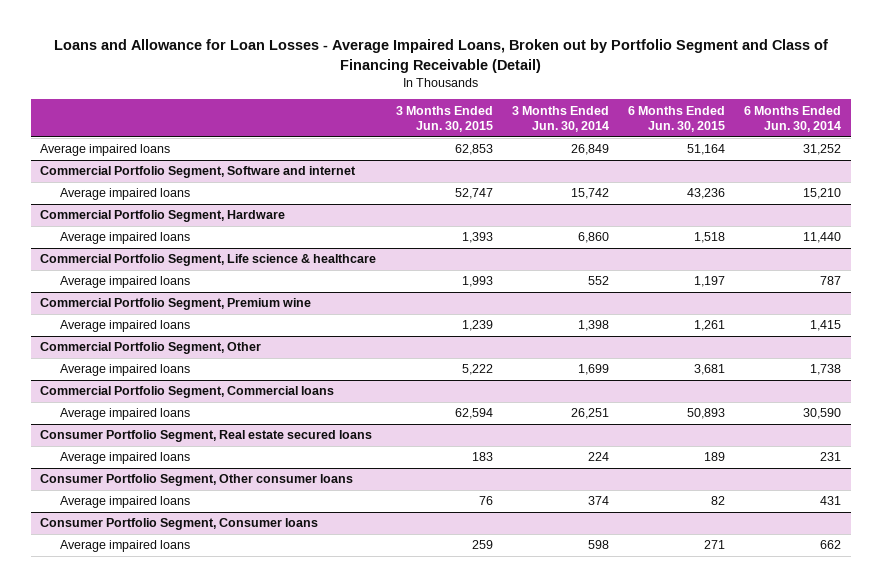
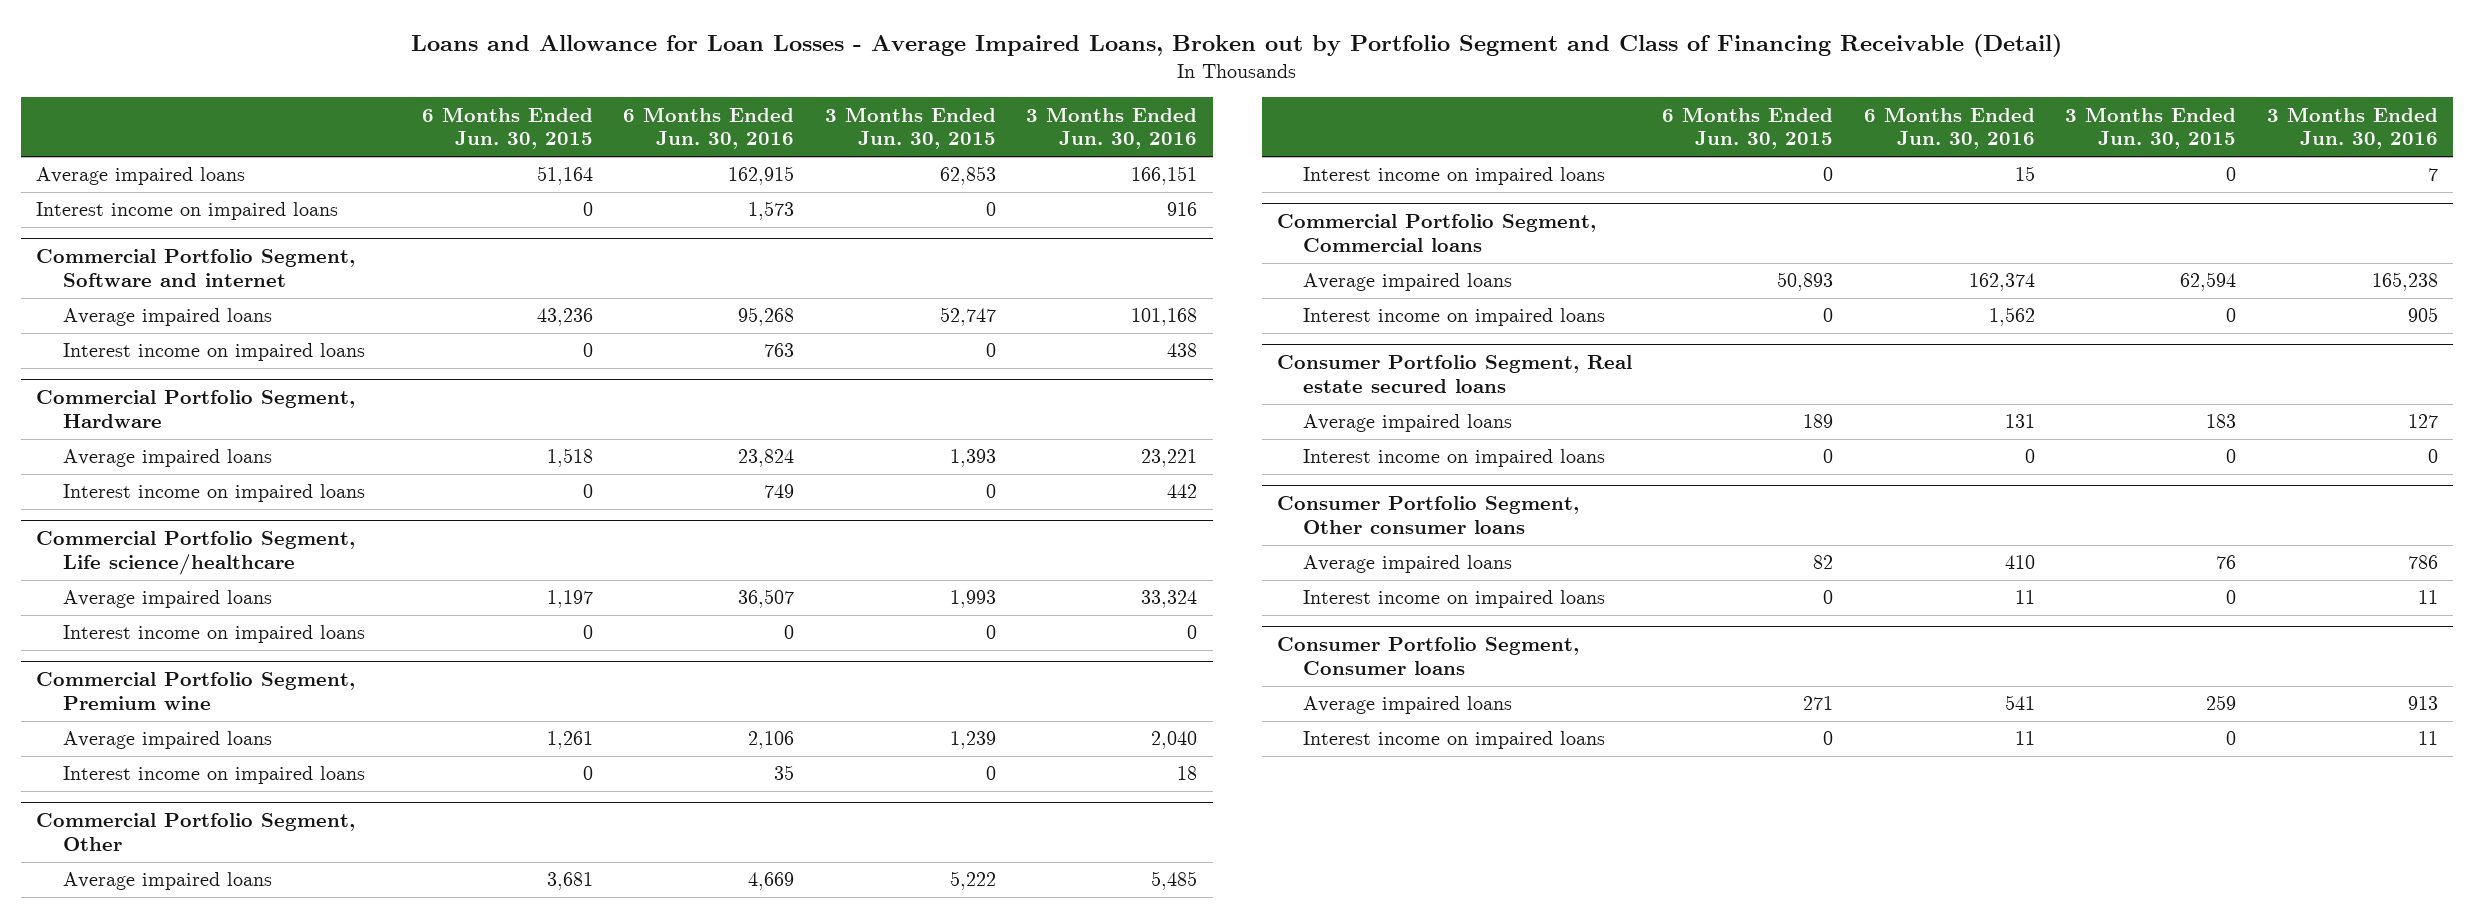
- | 3 Months Ended Jun. 30, 2015 | 3 Months Ended Jun. 30, 2014 | 6 Months Ended Jun. 30, 2015 | 6 Months Ended Jun. 30, 2014
+ | 6 Months Ended Jun. 30, 2015 | 6 Months Ended Jun. 30, 2016 | 3 Months Ended Jun. 30, 2015 | 3 Months Ended Jun. 30, 2016
+ Interest income on impaired loans | 0 | 1,573 | 0 | 916
@ Commercial Portfolio Segment, Software and internet
+ Interest income on impaired loans | 0 | 763 | 0 | 438
- Commercial Portfolio Segment, Life science & healthcare
@ Commercial Portfolio Segment, Hardware
+ Interest income on impaired loans | 0 | 749 | 0 | 442
+ Commercial Portfolio Segment, Life science/healthcare
+ Interest income on impaired loans | 0 | 0 | 0 | 0
@ Commercial Portfolio Segment, Premium wine
+ Interest income on impaired loans | 0 | 35 | 0 | 18
@ Commercial Portfolio Segment, Other
+ Interest income on impaired loans | 0 | 15 | 0 | 7
@ Commercial Portfolio Segment, Commercial loans
+ Interest income on impaired loans | 0 | 1,562 | 0 | 905
@ Consumer Portfolio Segment, Real estate secured loans
+ Interest income on impaired loans | 0 | 0 | 0 | 0
@ Consumer Portfolio Segment, Other consumer loans
+ Interest income on impaired loans | 0 | 11 | 0 | 11
@ Consumer Portfolio Segment, Consumer loans
+ Interest income on impaired loans | 0 | 11 | 0 | 11

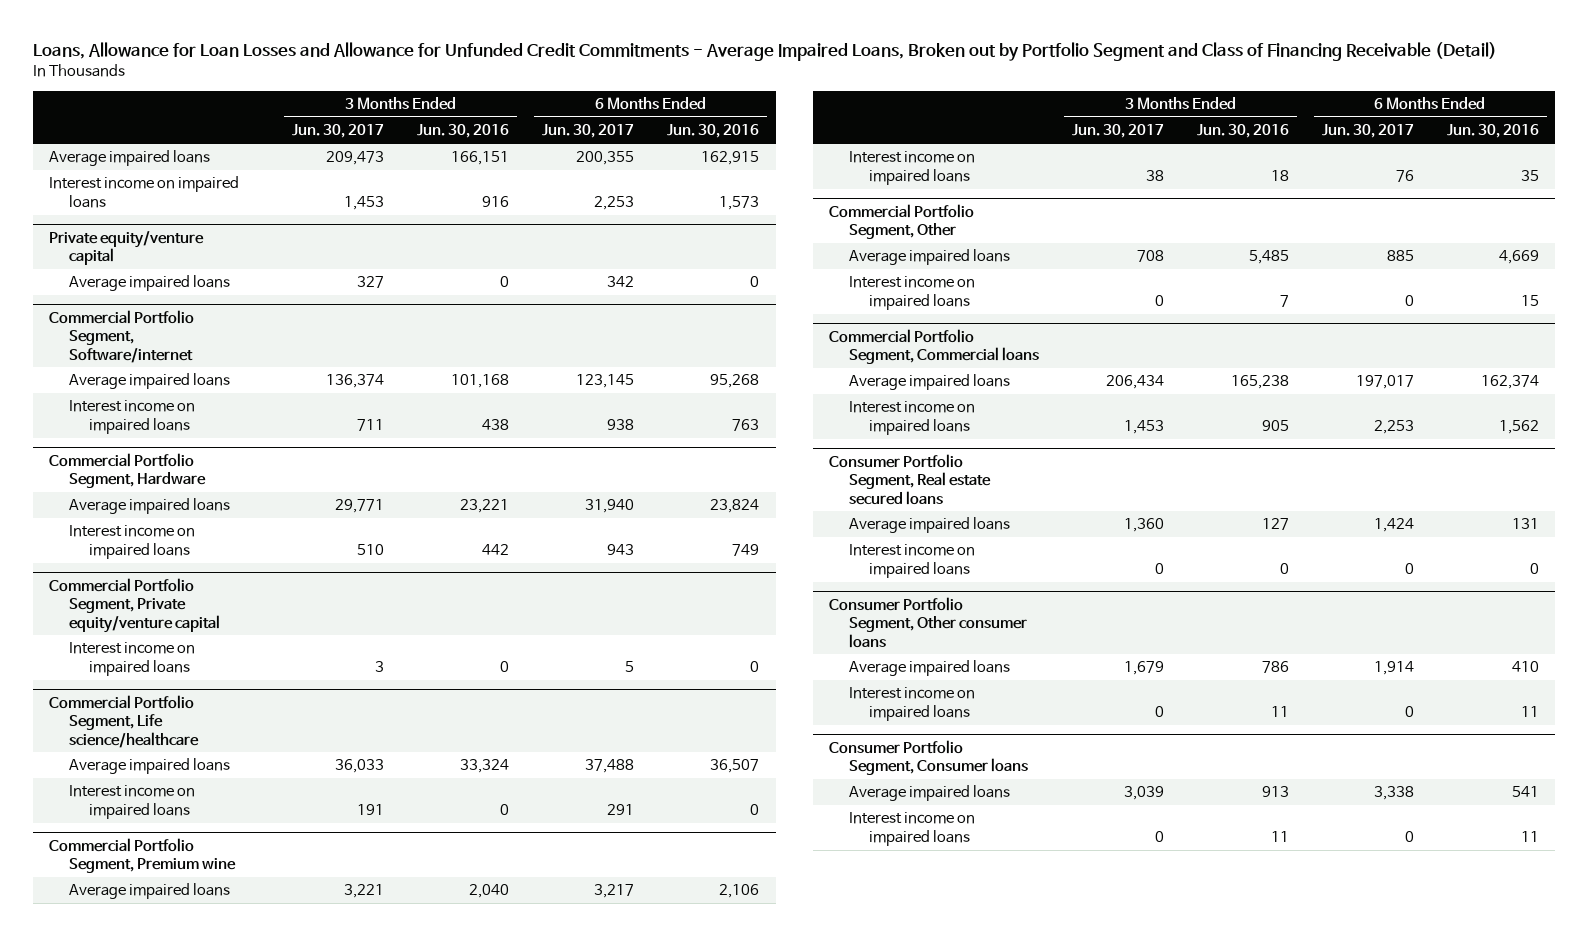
- Loans and Allowance for Loan Losses - Average Impaired Loans, Broken out by Portfolio Segment and Class of Financing Receivable (Detail)
+ Loans, Allowance for Loan Losses and Allowance for Unfunded Credit Commitments - Average Impaired Loans, Broken out by Portfolio Segment and Class of Financing Receivable (Detail)
- | 6 Months Ended Jun. 30, 2015 | 6 Months Ended Jun. 30, 2016 | 3 Months Ended Jun. 30, 2015 | 3 Months Ended Jun. 30, 2016
+ | 3 Months Ended Jun. 30, 2017 | 3 Months Ended Jun. 30, 2016 | 6 Months Ended Jun. 30, 2017 | 6 Months Ended Jun. 30, 2016
- Commercial Portfolio Segment, Software and internet
+ Private equity/venture capital
+ Average impaired loans | 327 | 0 | 342 | 0
+ Commercial Portfolio Segment, Software/internet
+ Commercial Portfolio Segment, Private equity/venture capital
+ Interest income on impaired loans | 3 | 0 | 5 | 0

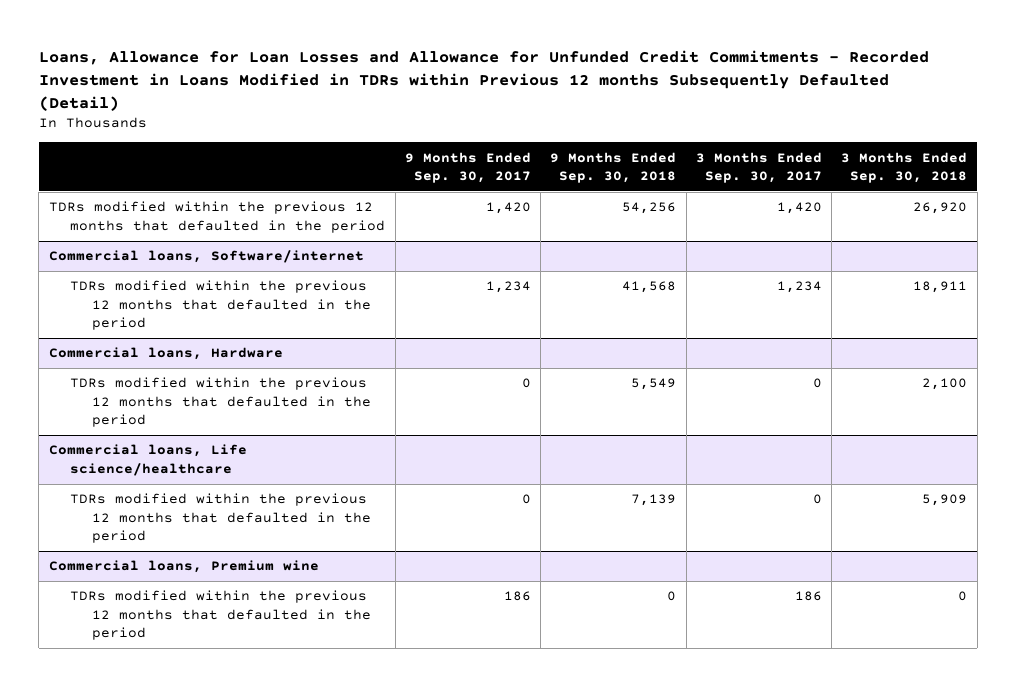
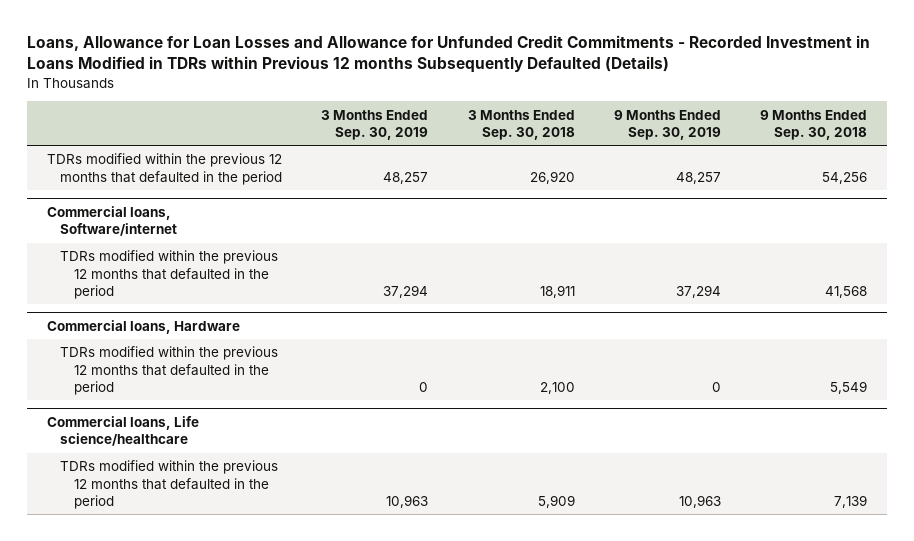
- Loans, Allowance for Loan Losses and Allowance for Unfunded Credit Commitments - Recorded Investment in Loans Modified in TDRs within Previous 12 months Subsequently Defaulted (Detail)
+ Loans, Allowance for Loan Losses and Allowance for Unfunded Credit Commitments - Recorded Investment in Loans Modified in TDRs within Previous 12 months Subsequently Defaulted (Details)
- | 9 Months Ended Sep. 30, 2017 | 9 Months Ended Sep. 30, 2018 | 3 Months Ended Sep. 30, 2017 | 3 Months Ended Sep. 30, 2018
+ | 3 Months Ended Sep. 30, 2019 | 3 Months Ended Sep. 30, 2018 | 9 Months Ended Sep. 30, 2019 | 9 Months Ended Sep. 30, 2018
- Commercial loans, Premium wine
- TDRs modified within the previous 12 months that defaulted in the period | 186 | 0 | 186 | 0

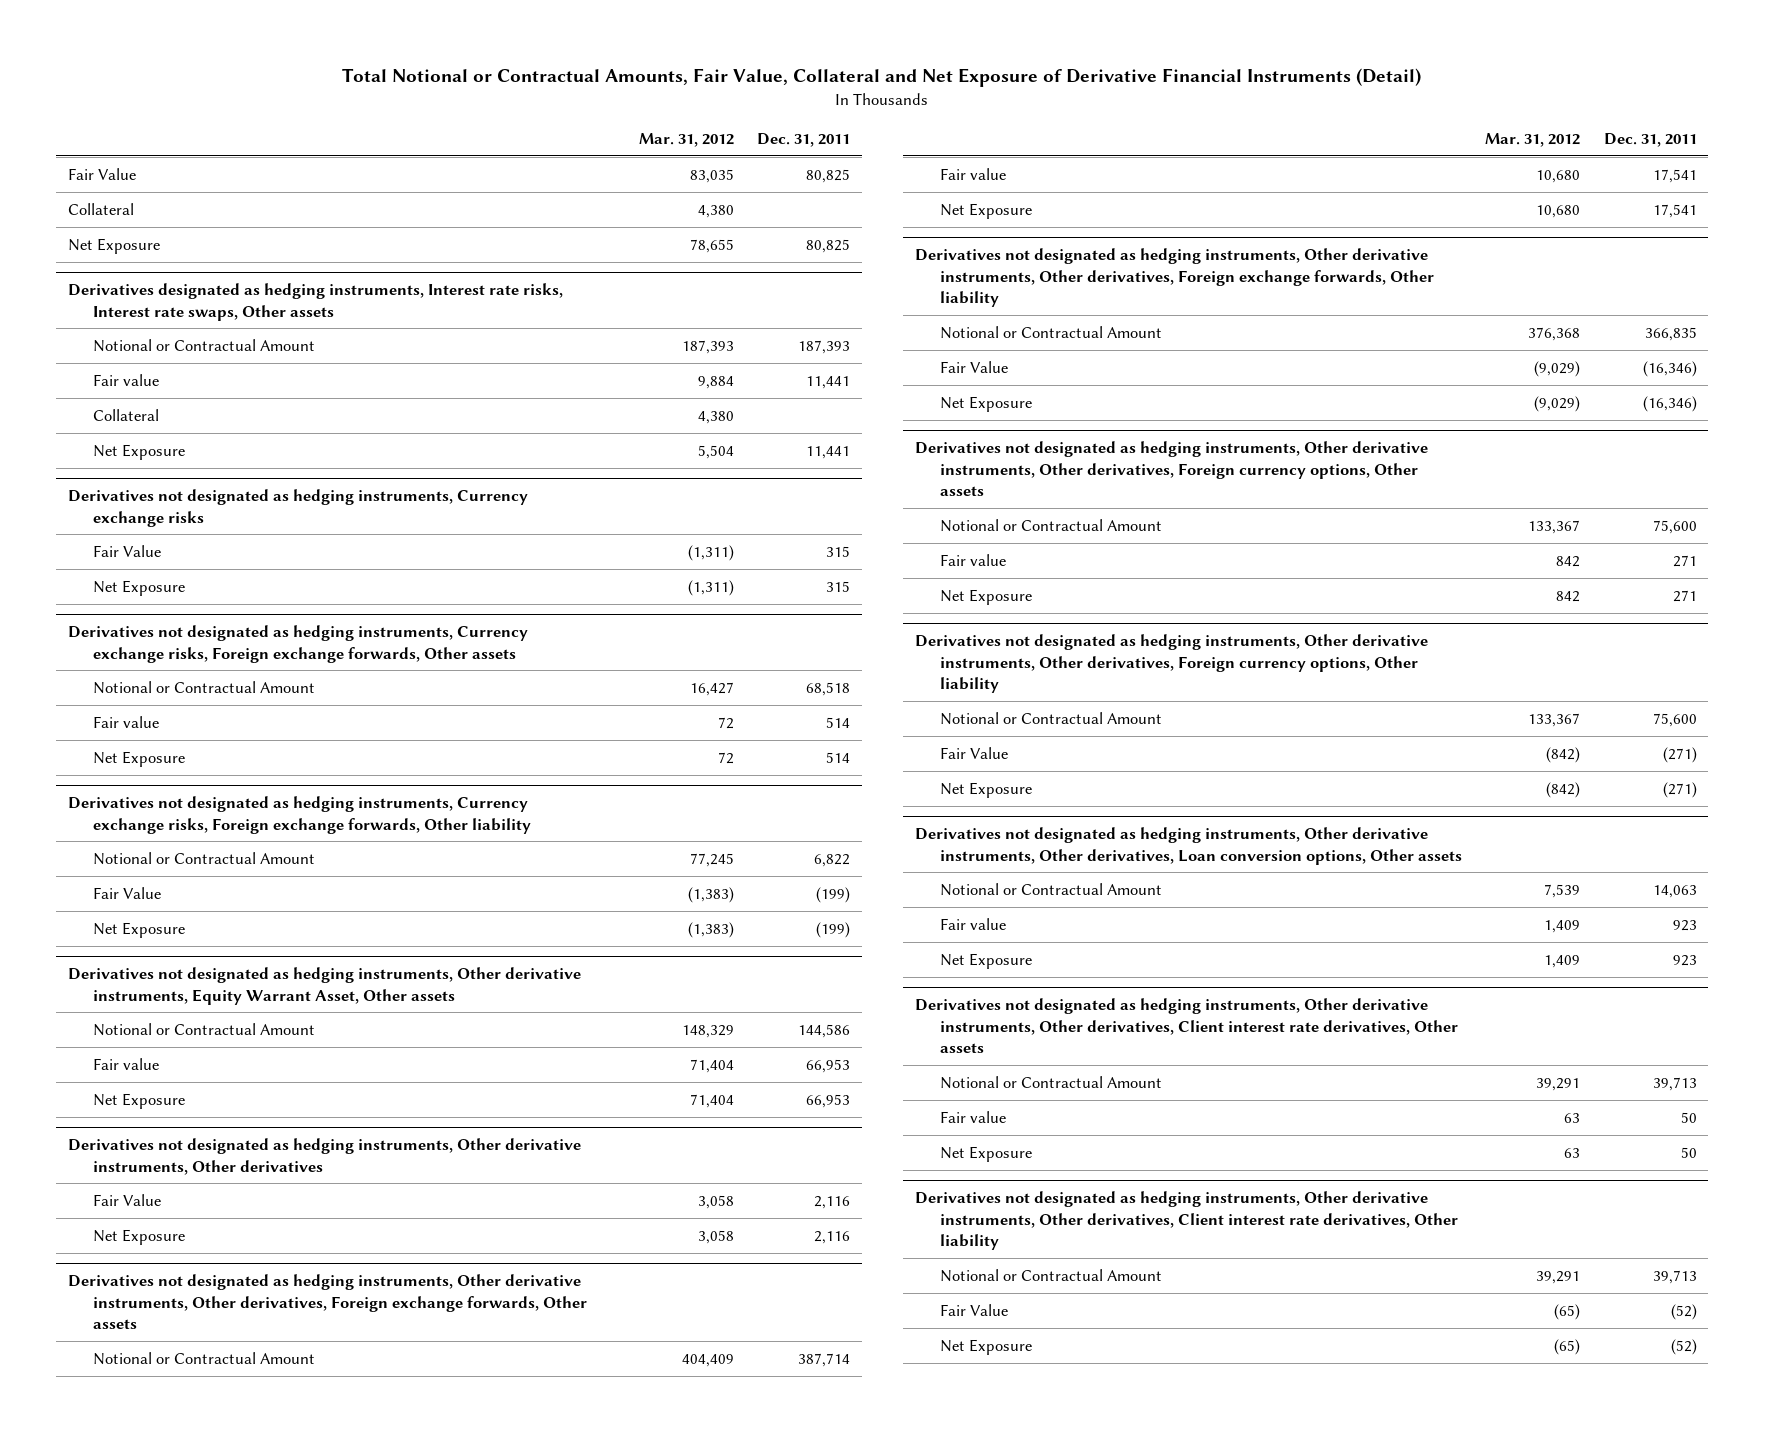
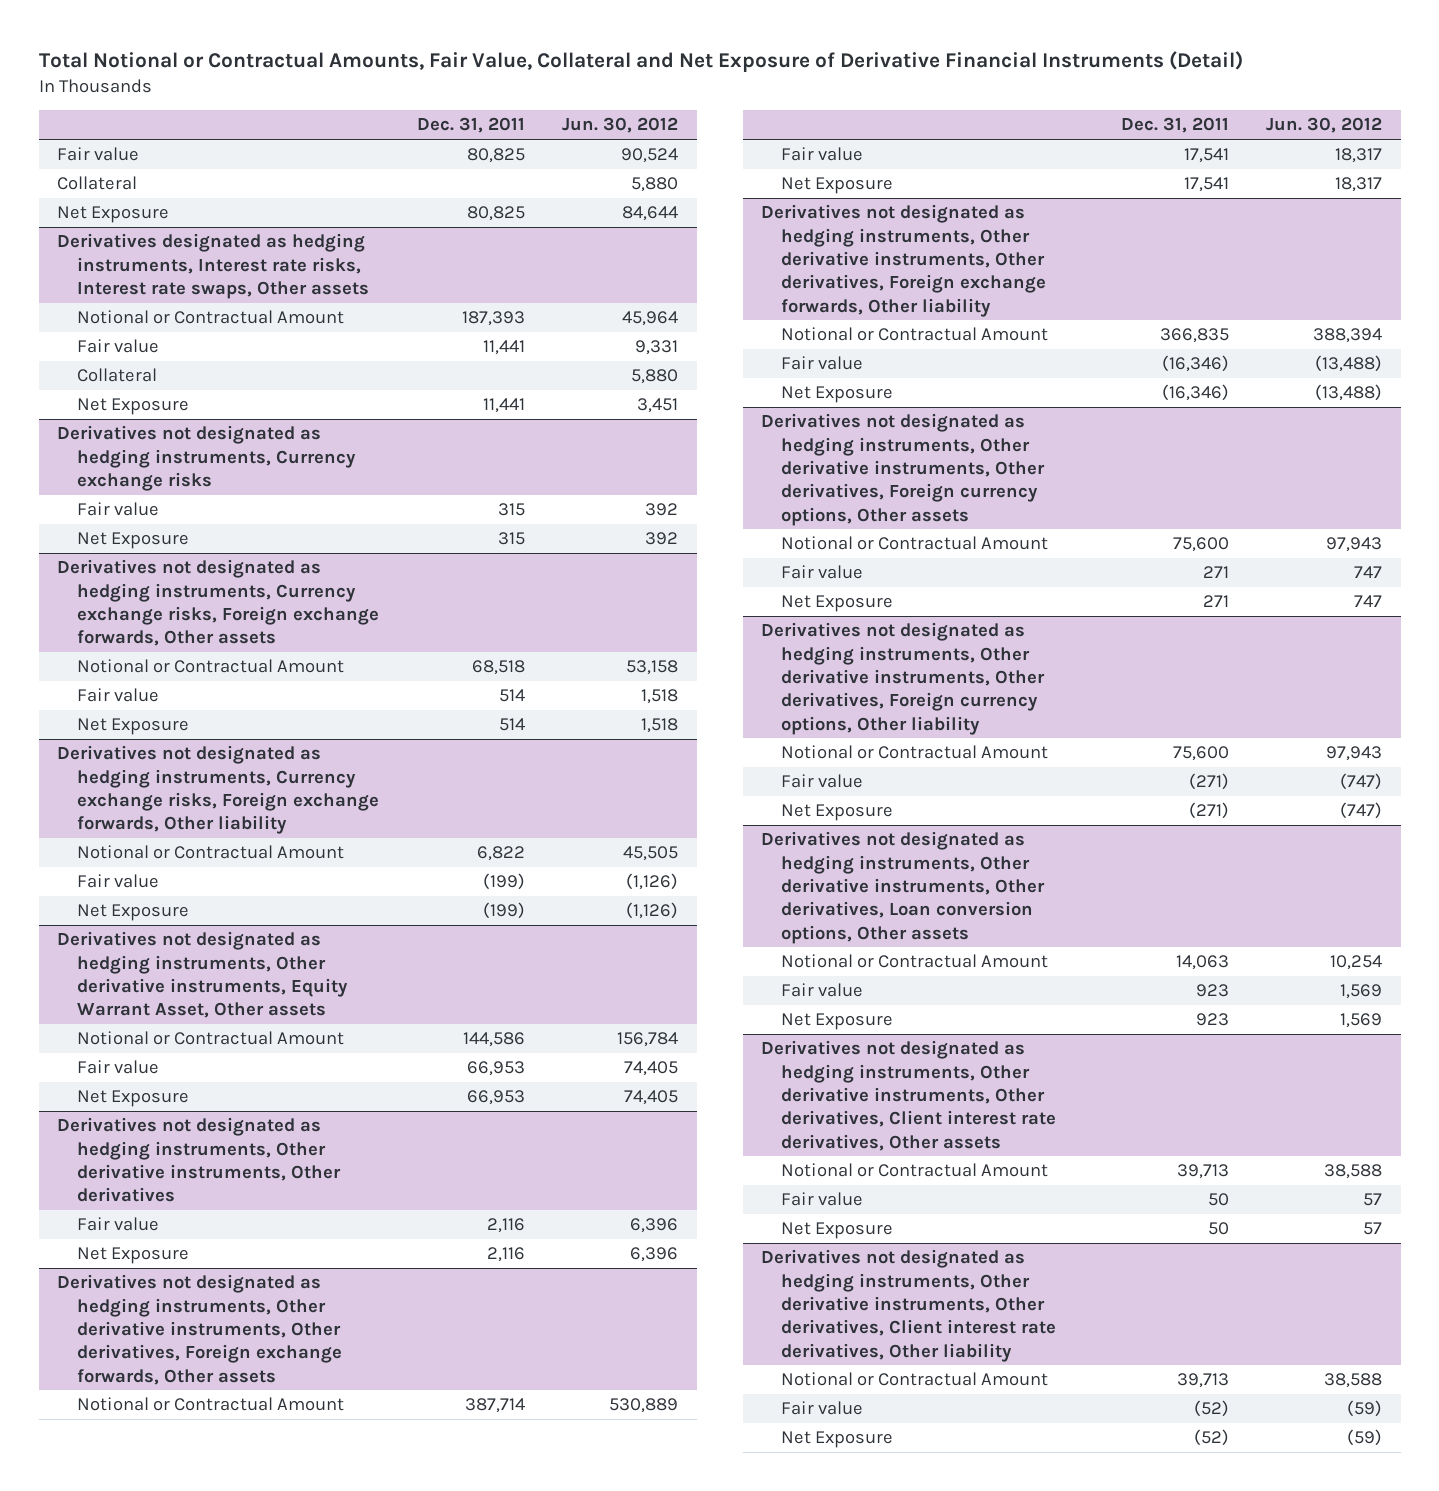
- | Mar. 31, 2012 | Dec. 31, 2011
+ | Dec. 31, 2011 | Jun. 30, 2012
- Fair Value | 83,035 | 80,825
+ Fair value | 80,825 | 90,524
@ Derivatives not designated as hedging instruments, Currency exchange risks
- Fair Value | (1,311) | 315
+ Fair value | 315 | 392
@ Derivatives not designated as hedging instruments, Currency exchange risks, Foreign exchange forwards, Other liability
- Fair Value | (1,383) | (199)
+ Fair value | (199) | (1,126)
@ Derivatives not designated as hedging instruments, Other derivative instruments, Other derivatives
- Fair Value | 3,058 | 2,116
+ Fair value | 2,116 | 6,396
@ Derivatives not designated as hedging instruments, Other derivative instruments, Other derivatives, Foreign exchange forwards, Other liability
- Fair Value | (9,029) | (16,346)
+ Fair value | (16,346) | (13,488)
@ Derivatives not designated as hedging instruments, Other derivative instruments, Other derivatives, Foreign currency options, Other liability
- Fair Value | (842) | (271)
+ Fair value | (271) | (747)
@ Derivatives not designated as hedging instruments, Other derivative instruments, Other derivatives, Client interest rate derivatives, Other liability
- Fair Value | (65) | (52)
+ Fair value | (52) | (59)

